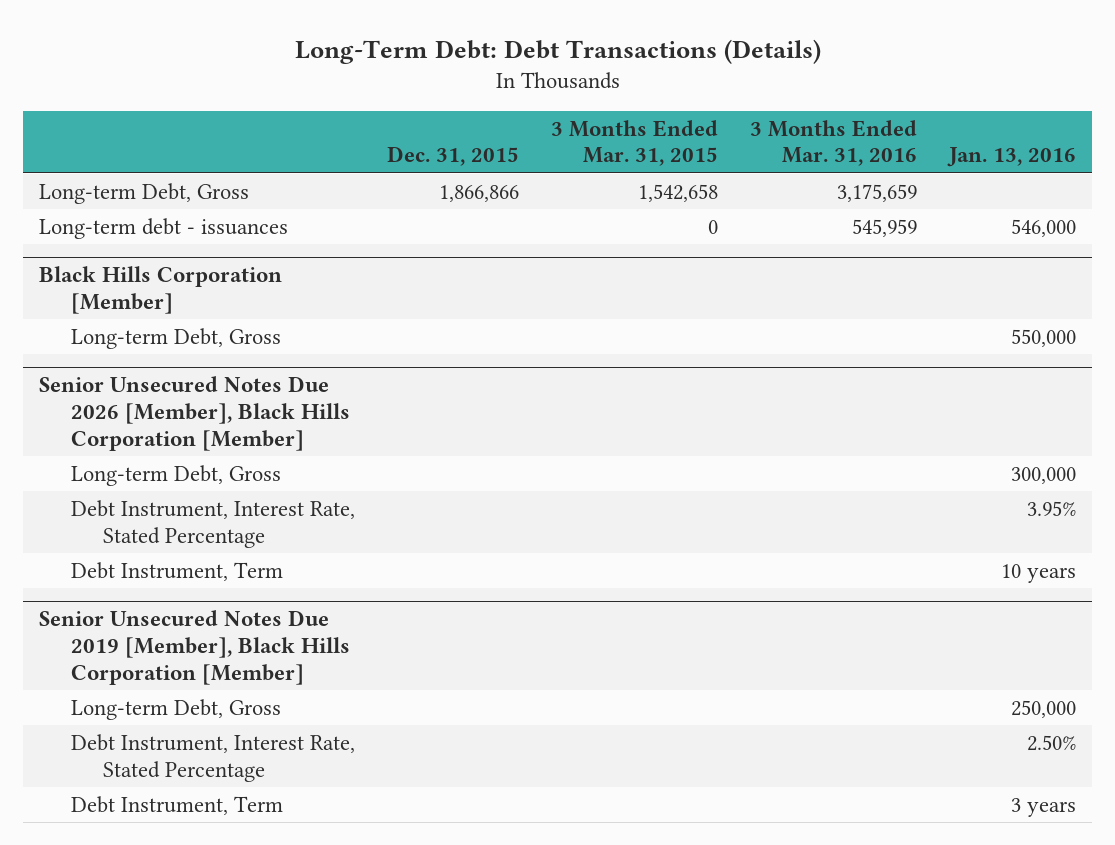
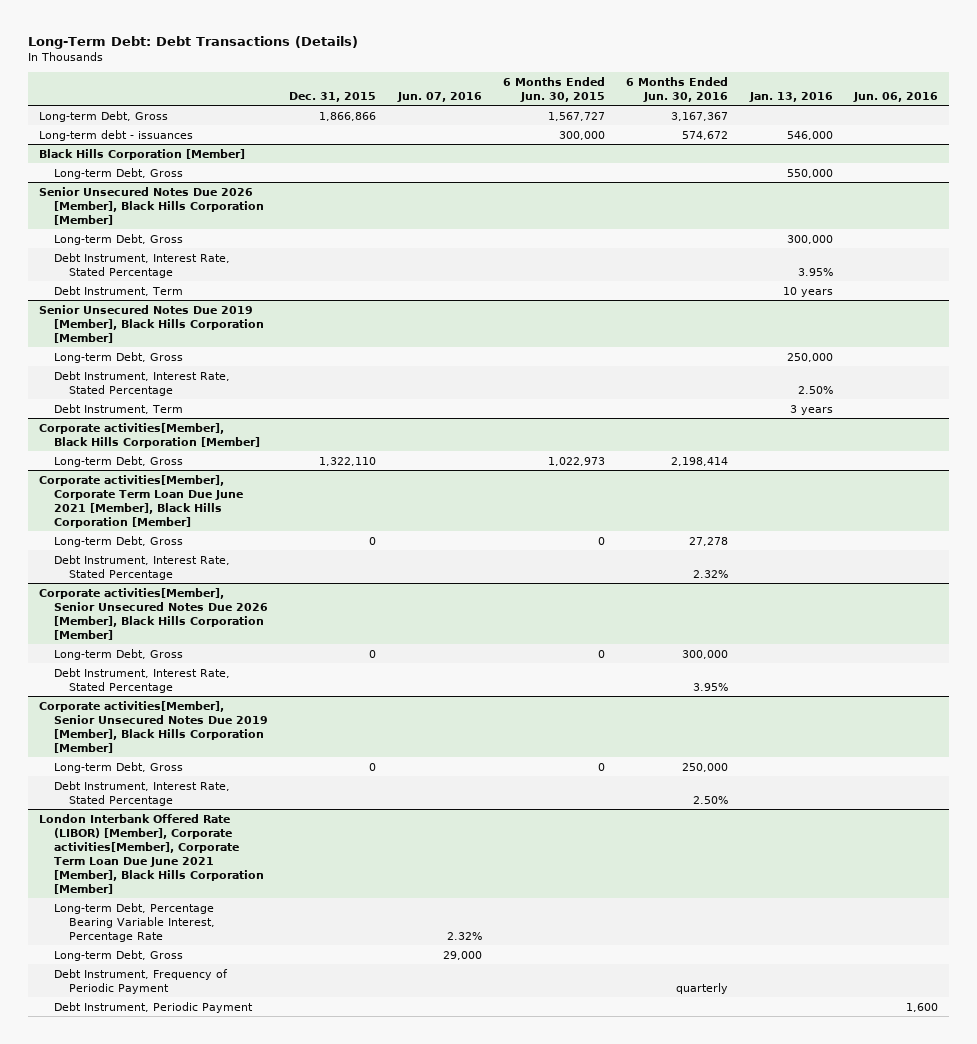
- | Dec. 31, 2015 | 3 Months Ended Mar. 31, 2015 | 3 Months Ended Mar. 31, 2016 | Jan. 13, 2016
+ | Dec. 31, 2015 | Jun. 07, 2016 | 6 Months Ended Jun. 30, 2015 | 6 Months Ended Jun. 30, 2016 | Jan. 13, 2016 | Jun. 06, 2016
+ Corporate activities[Member], Black Hills Corporation [Member]
+ Long-term Debt, Gross | 1,322,110 | | 1,022,973 | 2,198,414 | |
+ Corporate activities[Member], Corporate Term Loan Due June 2021 [Member], Black Hills Corporation [Member]
+ Long-term Debt, Gross | 0 | | 0 | 27,278 | |
+ Debt Instrument, Interest Rate, Stated Percentage | | | | 2.32% | |
+ Corporate activities[Member], Senior Unsecured Notes Due 2026 [Member], Black Hills Corporation [Member]
+ Long-term Debt, Gross | 0 | | 0 | 300,000 | |
+ Debt Instrument, Interest Rate, Stated Percentage | | | | 3.95% | |
+ Corporate activities[Member], Senior Unsecured Notes Due 2019 [Member], Black Hills Corporation [Member]
+ Long-term Debt, Gross | 0 | | 0 | 250,000 | |
+ Debt Instrument, Interest Rate, Stated Percentage | | | | 2.50% | |
+ London Interbank Offered Rate (LIBOR) [Member], Corporate activities[Member], Corporate Term Loan Due June 2021 [Member], Black Hills Corporation [Member]
+ Long-term Debt, Percentage Bearing Variable Interest, Percentage Rate | | 2.32% | | | |
+ Long-term Debt, Gross | | 29,000 | | | |
+ Debt Instrument, Frequency of Periodic Payment | | | | quarterly | |
+ Debt Instrument, Periodic Payment | | | | | | 1,600

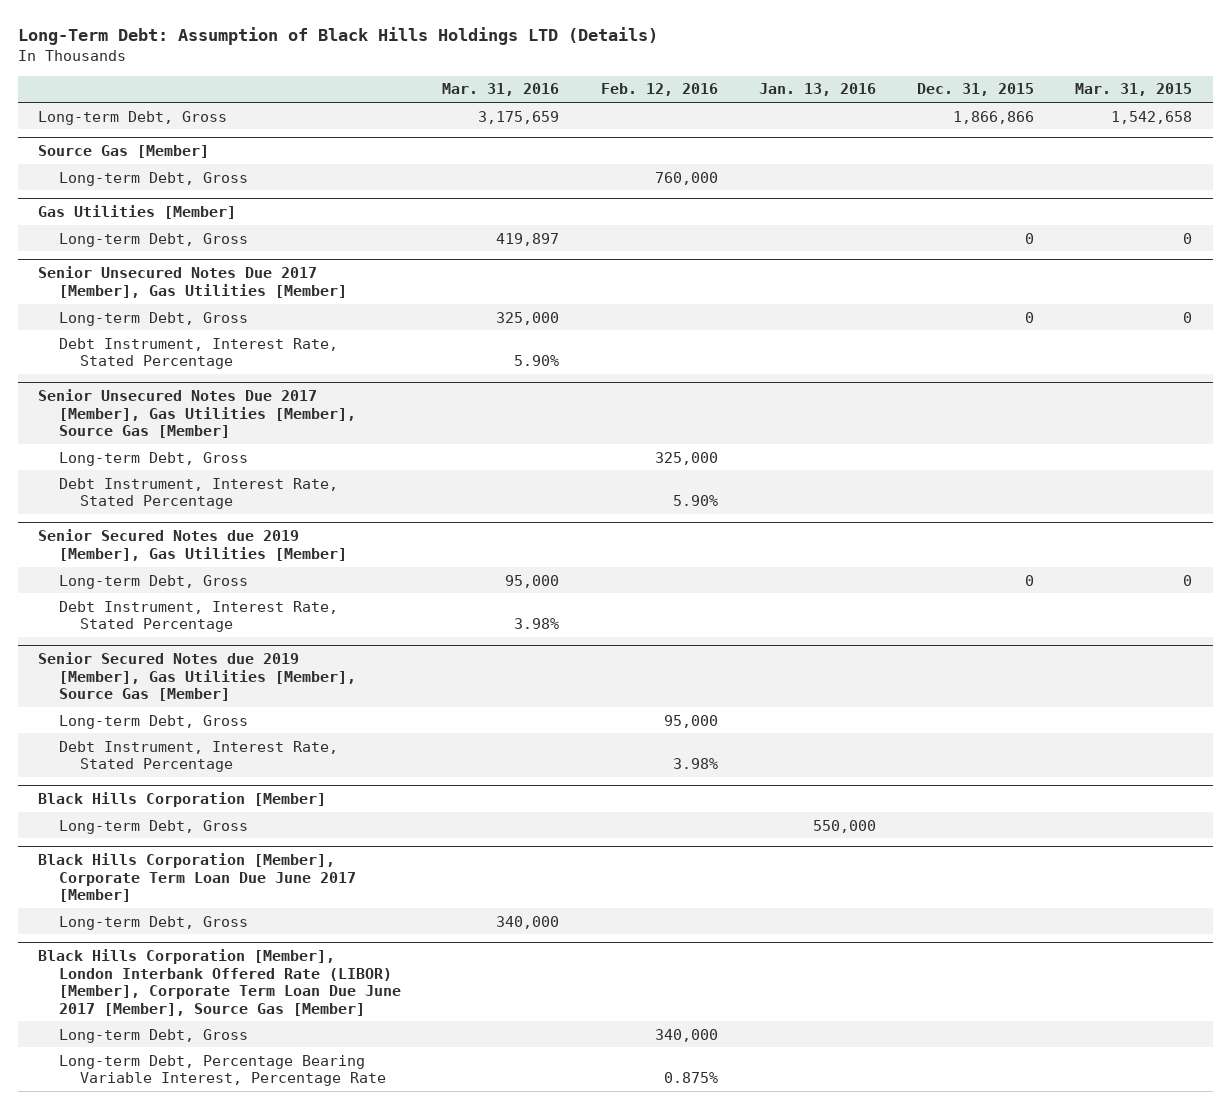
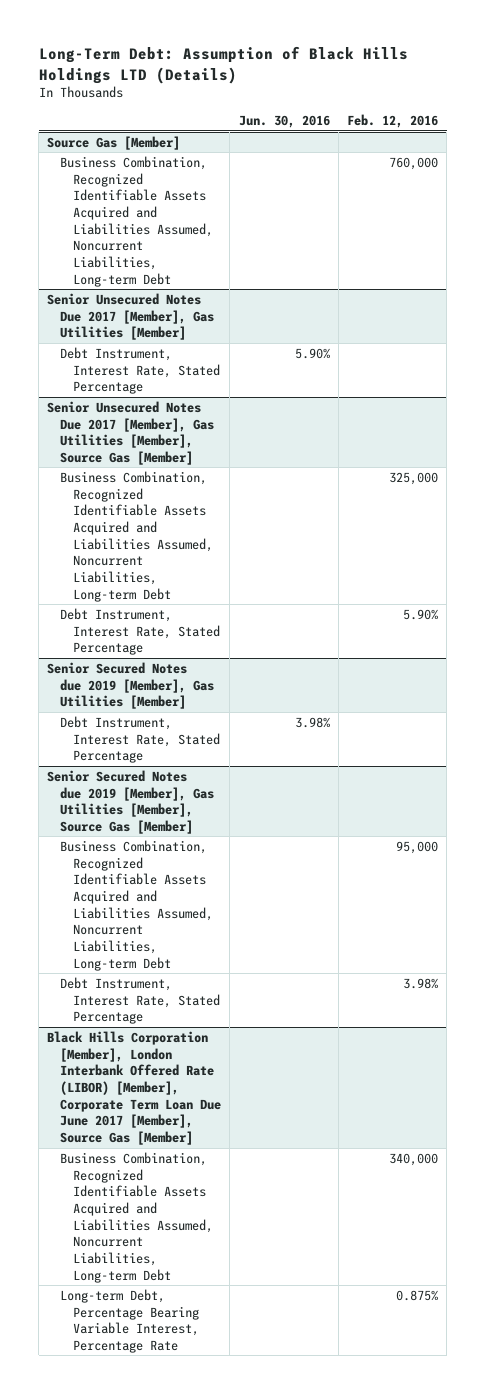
- | Mar. 31, 2016 | Feb. 12, 2016 | Jan. 13, 2016 | Dec. 31, 2015 | Mar. 31, 2015
+ | Jun. 30, 2016 | Feb. 12, 2016
- Long-term Debt, Gross | 3,175,659 | | | 1,866,866 | 1,542,658
@ Source Gas [Member]
- Long-term Debt, Gross | | 760,000 | | |
- Gas Utilities [Member]
- Long-term Debt, Gross | 419,897 | | | 0 | 0
@ Source Gas [Member]
+ Business Combination, Recognized Identifiable Assets Acquired and Liabilities Assumed, Noncurrent Liabilities, Long-term Debt | | 760,000
@ Senior Unsecured Notes Due 2017 [Member], Gas Utilities [Member]
- Long-term Debt, Gross | 325,000 | | | 0 | 0
@ Senior Unsecured Notes Due 2017 [Member], Gas Utilities [Member], Source Gas [Member]
- Long-term Debt, Gross | | 325,000 | | |
+ Business Combination, Recognized Identifiable Assets Acquired and Liabilities Assumed, Noncurrent Liabilities, Long-term Debt | | 325,000
@ Senior Secured Notes due 2019 [Member], Gas Utilities [Member]
- Long-term Debt, Gross | 95,000 | | | 0 | 0
@ Senior Secured Notes due 2019 [Member], Gas Utilities [Member], Source Gas [Member]
- Long-term Debt, Gross | | 95,000 | | |
+ Business Combination, Recognized Identifiable Assets Acquired and Liabilities Assumed, Noncurrent Liabilities, Long-term Debt | | 95,000
- Black Hills Corporation [Member]
- Long-term Debt, Gross | | | 550,000 | |
- Black Hills Corporation [Member], Corporate Term Loan Due June 2017 [Member]
- Long-term Debt, Gross | 340,000 | | | |
@ Black Hills Corporation [Member], London Interbank Offered Rate (LIBOR) [Member], Corporate Term Loan Due June 2017 [Member], Source Gas [Member]
- Long-term Debt, Gross | | 340,000 | | |
+ Business Combination, Recognized Identifiable Assets Acquired and Liabilities Assumed, Noncurrent Liabilities, Long-term Debt | | 340,000

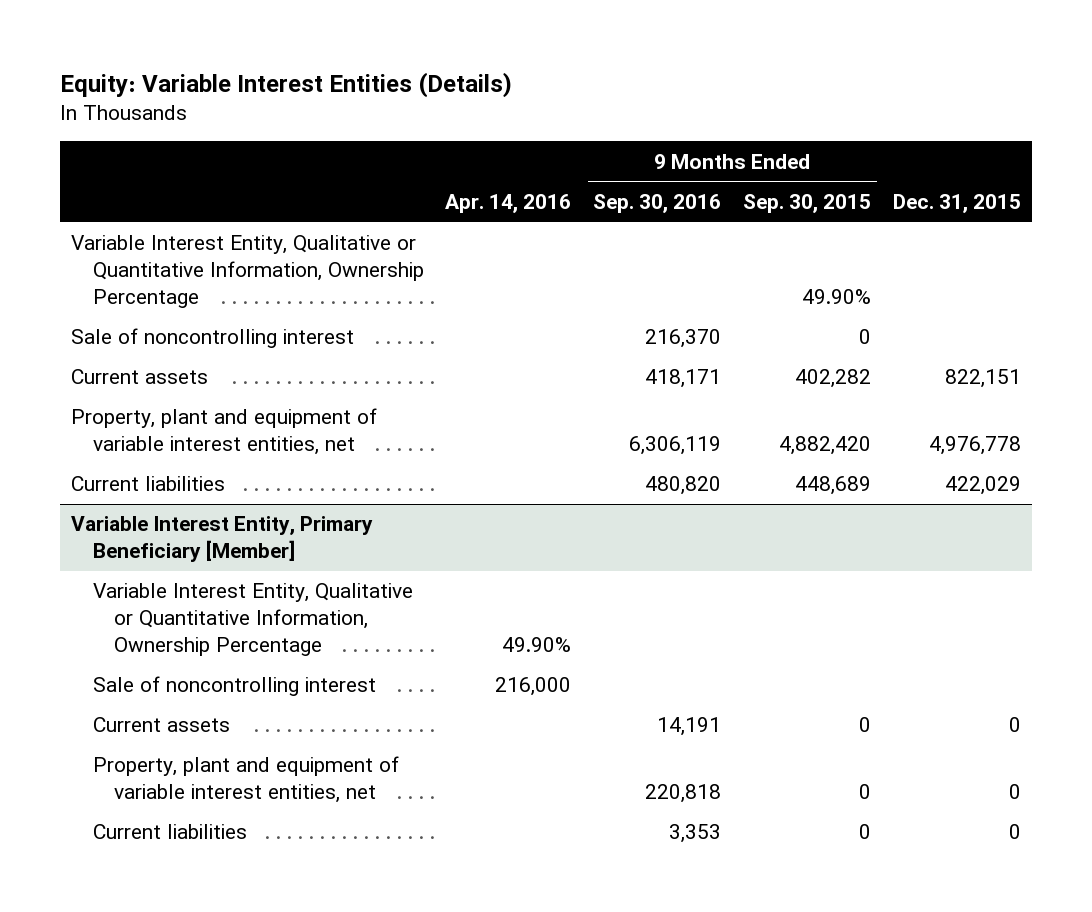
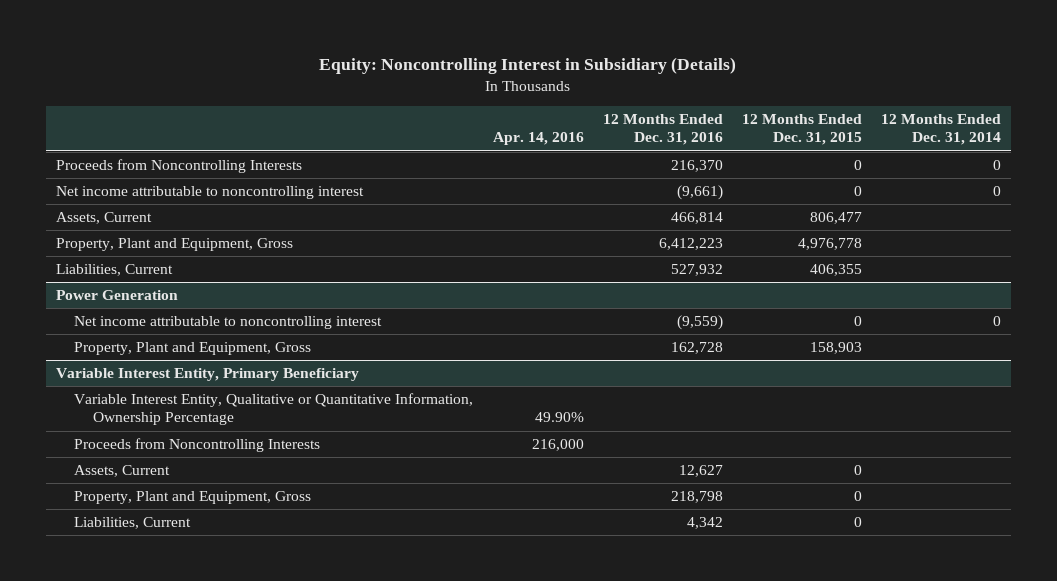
- Equity: Variable Interest Entities (Details)
+ Equity: Noncontrolling Interest in Subsidiary (Details)
- | Apr. 14, 2016 | 9 Months Ended Sep. 30, 2016 | 9 Months Ended Sep. 30, 2015 | Dec. 31, 2015
+ | Apr. 14, 2016 | 12 Months Ended Dec. 31, 2016 | 12 Months Ended Dec. 31, 2015 | 12 Months Ended Dec. 31, 2014
- Variable Interest Entity, Qualitative or Quantitative Information, Ownership Percentage | | | 49.90% |
- Sale of noncontrolling interest | | 216,370 | 0 |
- Current assets | | 418,171 | 402,282 | 822,151
- Property, plant and equipment of variable interest entities, net | | 6,306,119 | 4,882,420 | 4,976,778
- Current liabilities | | 480,820 | 448,689 | 422,029
- Variable Interest Entity, Primary Beneficiary [Member]
+ Proceeds from Noncontrolling Interests | | 216,370 | 0 | 0
+ Net income attributable to noncontrolling interest | | (9,661) | 0 | 0
+ Assets, Current | | 466,814 | 806,477 |
+ Property, Plant and Equipment, Gross | | 6,412,223 | 4,976,778 |
+ Liabilities, Current | | 527,932 | 406,355 |
+ Power Generation
+ Net income attributable to noncontrolling interest | | (9,559) | 0 | 0
+ Property, Plant and Equipment, Gross | | 162,728 | 158,903 |
+ Variable Interest Entity, Primary Beneficiary
- Sale of noncontrolling interest | 216,000 | | |
- Current assets | | 14,191 | 0 | 0
- Property, plant and equipment of variable interest entities, net | | 220,818 | 0 | 0
- Current liabilities | | 3,353 | 0 | 0
+ Proceeds from Noncontrolling Interests | 216,000 | | |
+ Assets, Current | | 12,627 | 0 |
+ Property, Plant and Equipment, Gross | | 218,798 | 0 |
+ Liabilities, Current | | 4,342 | 0 |

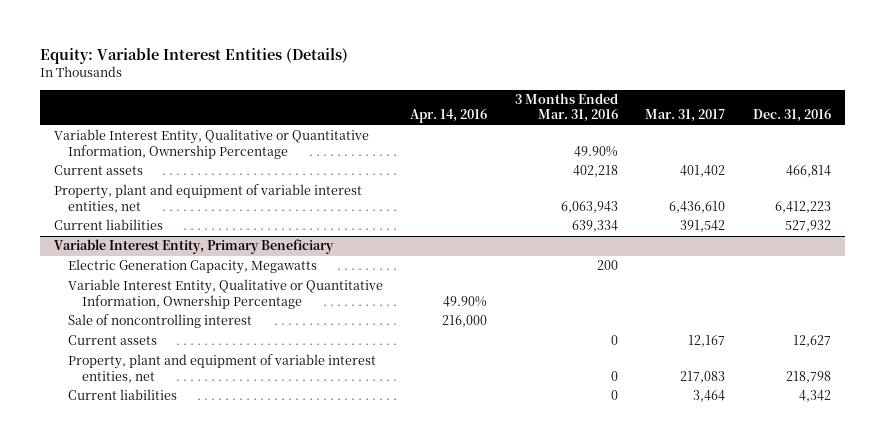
- Equity: Noncontrolling Interest in Subsidiary (Details)
+ Equity: Variable Interest Entities (Details)
- | Apr. 14, 2016 | 12 Months Ended Dec. 31, 2016 | 12 Months Ended Dec. 31, 2015 | 12 Months Ended Dec. 31, 2014
+ | Apr. 14, 2016 | 3 Months Ended Mar. 31, 2016 | Mar. 31, 2017 | Dec. 31, 2016
- Proceeds from Noncontrolling Interests | | 216,370 | 0 | 0
- Net income attributable to noncontrolling interest | | (9,661) | 0 | 0
- Assets, Current | | 466,814 | 806,477 |
- Property, Plant and Equipment, Gross | | 6,412,223 | 4,976,778 |
- Liabilities, Current | | 527,932 | 406,355 |
- Power Generation
- Net income attributable to noncontrolling interest | | (9,559) | 0 | 0
- Property, Plant and Equipment, Gross | | 162,728 | 158,903 |
+ Variable Interest Entity, Qualitative or Quantitative Information, Ownership Percentage | | 49.90% | |
+ Current assets | | 402,218 | 401,402 | 466,814
+ Property, plant and equipment of variable interest entities, net | | 6,063,943 | 6,436,610 | 6,412,223
+ Current liabilities | | 639,334 | 391,542 | 527,932
@ Variable Interest Entity, Primary Beneficiary
+ Electric Generation Capacity, Megawatts | | 200 | |
- Proceeds from Noncontrolling Interests | 216,000 | | |
- Assets, Current | | 12,627 | 0 |
- Property, Plant and Equipment, Gross | | 218,798 | 0 |
- Liabilities, Current | | 4,342 | 0 |
+ Sale of noncontrolling interest | 216,000 | | |
+ Current assets | | 0 | 12,167 | 12,627
+ Property, plant and equipment of variable interest entities, net | | 0 | 217,083 | 218,798
+ Current liabilities | | 0 | 3,464 | 4,342

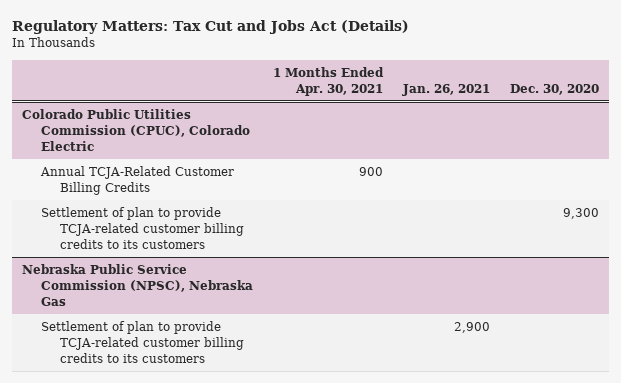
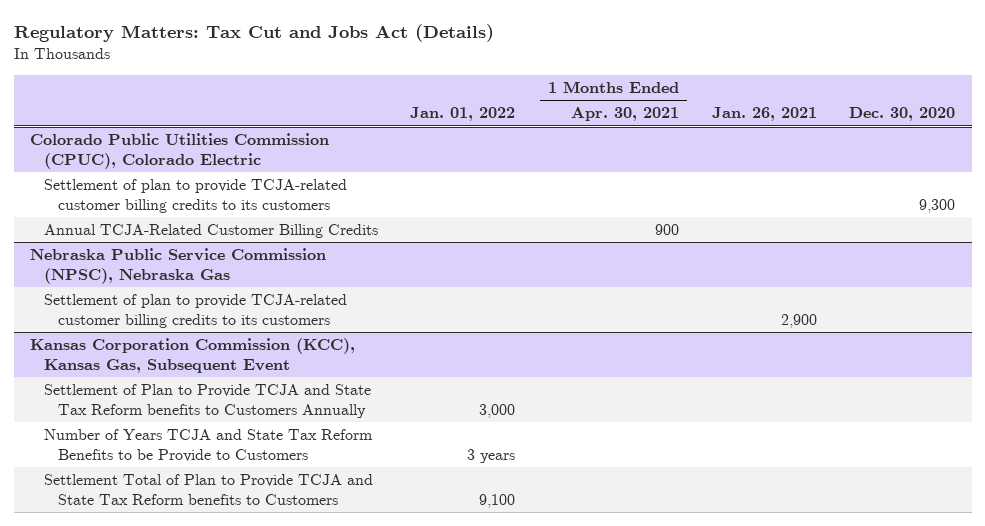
- | 1 Months Ended Apr. 30, 2021 | Jan. 26, 2021 | Dec. 30, 2020
+ | Jan. 01, 2022 | 1 Months Ended Apr. 30, 2021 | Jan. 26, 2021 | Dec. 30, 2020
@ Colorado Public Utilities Commission (CPUC), Colorado Electric
moved down: Annual TCJA-Related Customer Billing Credits | | 900 | |
+ Kansas Corporation Commission (KCC), Kansas Gas, Subsequent Event
+ Settlement of Plan to Provide TCJA and State Tax Reform benefits to Customers Annually | 3,000 | | |
+ Number of Years TCJA and State Tax Reform Benefits to be Provide to Customers | 3 years | | |
+ Settlement Total of Plan to Provide TCJA and State Tax Reform benefits to Customers | 9,100 | | |

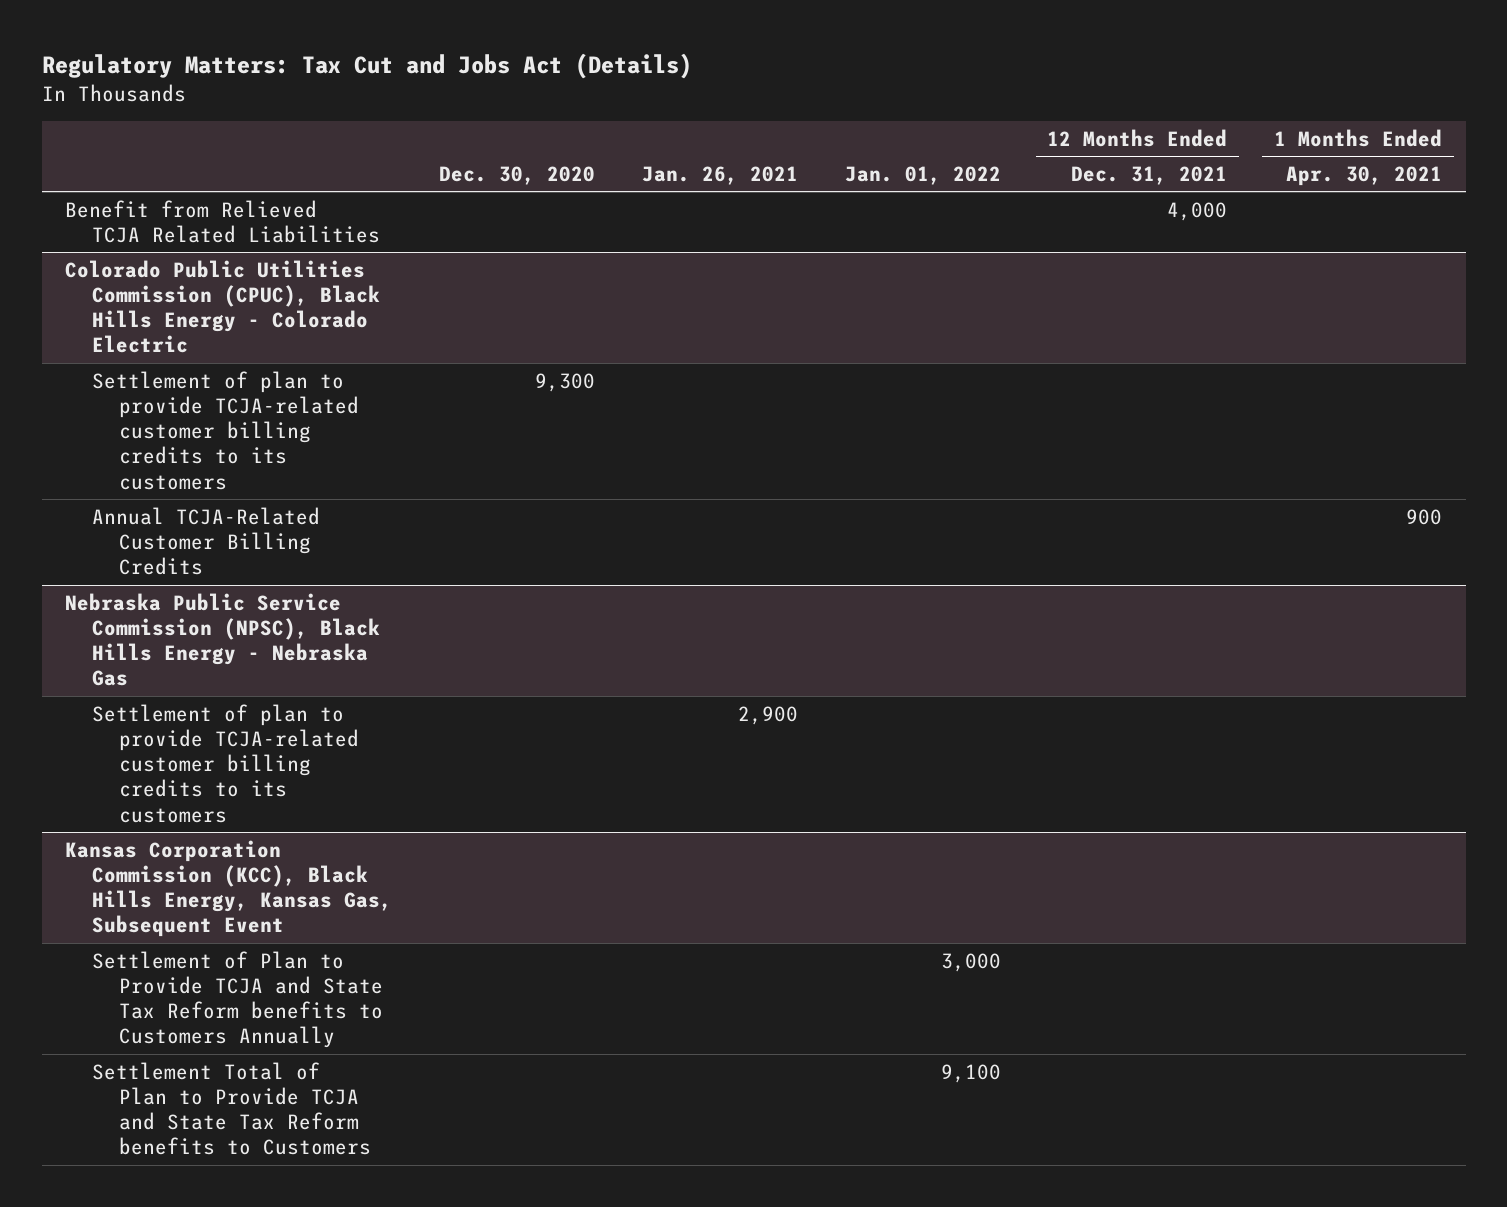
- | Jan. 01, 2022 | 1 Months Ended Apr. 30, 2021 | Jan. 26, 2021 | Dec. 30, 2020
+ | Dec. 30, 2020 | Jan. 26, 2021 | Jan. 01, 2022 | 12 Months Ended Dec. 31, 2021 | 1 Months Ended Apr. 30, 2021
- Colorado Public Utilities Commission (CPUC), Colorado Electric
+ Benefit from Relieved TCJA Related Liabilities | | | | 4,000 |
+ Colorado Public Utilities Commission (CPUC), Black Hills Energy - Colorado Electric
- Nebraska Public Service Commission (NPSC), Nebraska Gas
+ Nebraska Public Service Commission (NPSC), Black Hills Energy - Nebraska Gas
- Kansas Corporation Commission (KCC), Kansas Gas, Subsequent Event
+ Kansas Corporation Commission (KCC), Black Hills Energy, Kansas Gas, Subsequent Event
- Number of Years TCJA and State Tax Reform Benefits to be Provide to Customers | 3 years | | |

